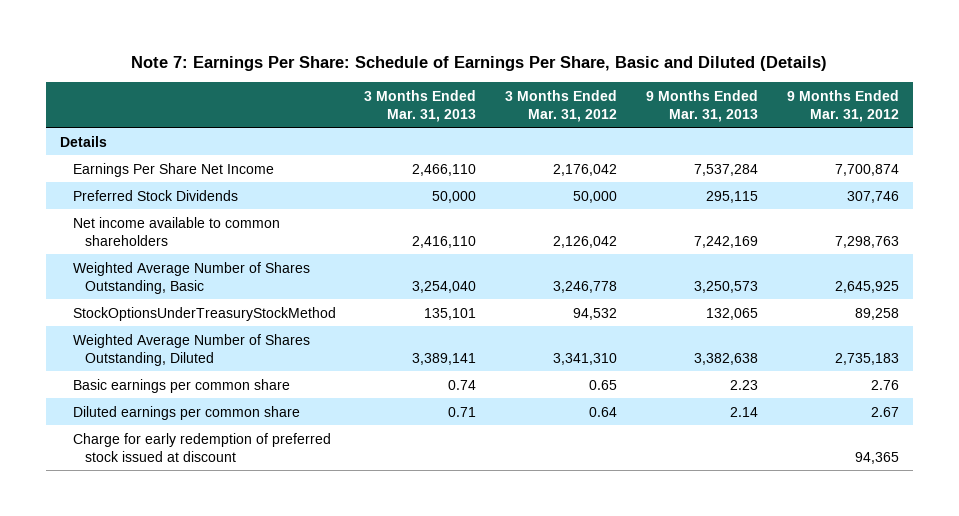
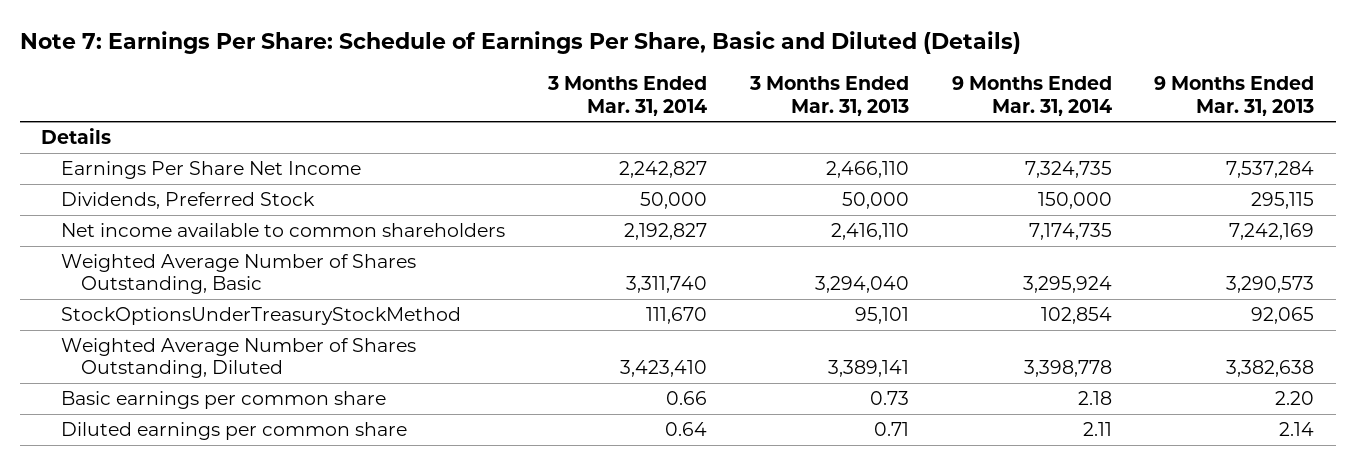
- | 3 Months Ended Mar. 31, 2013 | 3 Months Ended Mar. 31, 2012 | 9 Months Ended Mar. 31, 2013 | 9 Months Ended Mar. 31, 2012
+ | 3 Months Ended Mar. 31, 2014 | 3 Months Ended Mar. 31, 2013 | 9 Months Ended Mar. 31, 2014 | 9 Months Ended Mar. 31, 2013
- Preferred Stock Dividends | 50,000 | 50,000 | 295,115 | 307,746
+ Dividends, Preferred Stock | 50,000 | 50,000 | 150,000 | 295,115
- Weighted Average Number of Shares Outstanding, Basic | 3,254,040 | 3,246,778 | 3,250,573 | 2,645,925
- StockOptionsUnderTreasuryStockMethod | 135,101 | 94,532 | 132,065 | 89,258
+ Weighted Average Number of Shares Outstanding, Basic | 3,311,740 | 3,294,040 | 3,295,924 | 3,290,573
+ StockOptionsUnderTreasuryStockMethod | 111,670 | 95,101 | 102,854 | 92,065
- Basic earnings per common share | 0.74 | 0.65 | 2.23 | 2.76
+ Basic earnings per common share | 0.66 | 0.73 | 2.18 | 2.20
- Charge for early redemption of preferred stock issued at discount | | | | 94,365

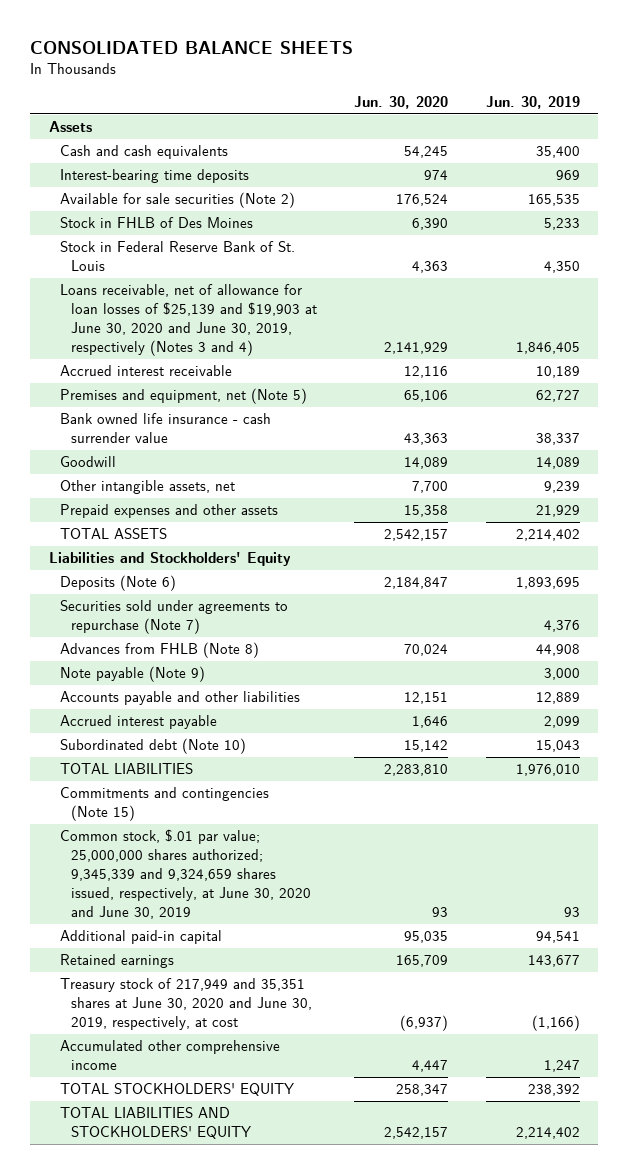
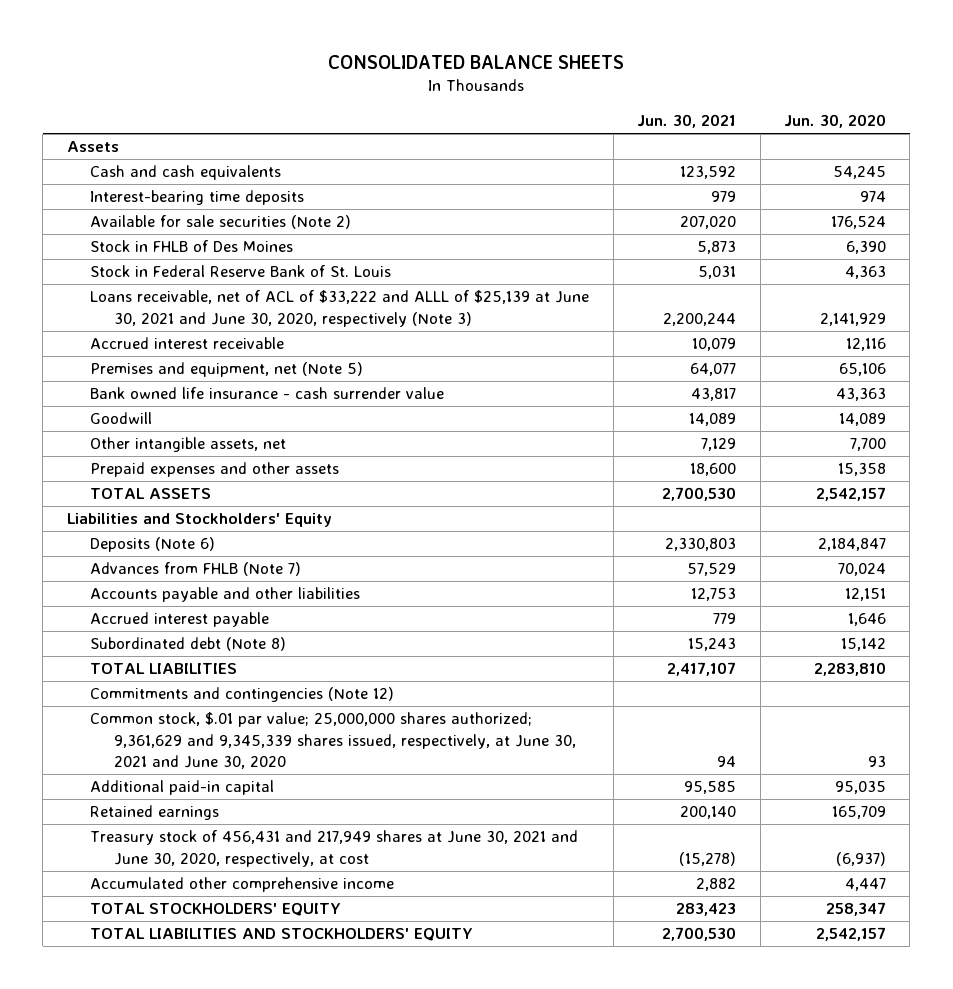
- | Jun. 30, 2020 | Jun. 30, 2019
+ | Jun. 30, 2021 | Jun. 30, 2020
- Loans receivable, net of allowance for loan losses of $25,139 and $19,903 at June 30, 2020 and June 30, 2019, respectively (Notes 3 and 4) | 2,141,929 | 1,846,405
+ Loans receivable, net of ACL of $33,222 and ALLL of $25,139 at June 30, 2021 and June 30, 2020, respectively (Note 3) | 2,200,244 | 2,141,929
- Securities sold under agreements to repurchase (Note 7) | | 4,376
- Advances from FHLB (Note 8) | 70,024 | 44,908
- Note payable (Note 9) | | 3,000
+ Advances from FHLB (Note 7) | 57,529 | 70,024
- Subordinated debt (Note 10) | 15,142 | 15,043
+ Subordinated debt (Note 8) | 15,243 | 15,142
- Commitments and contingencies (Note 15)
- Common stock, $.01 par value; 25,000,000 shares authorized; 9,345,339 and 9,324,659 shares issued, respectively, at June 30, 2020 and June 30, 2019 | 93 | 93
+ Commitments and contingencies (Note 12)
+ Common stock, $.01 par value; 25,000,000 shares authorized; 9,361,629 and 9,345,339 shares issued, respectively, at June 30, 2021 and June 30, 2020 | 94 | 93
- Treasury stock of 217,949 and 35,351 shares at June 30, 2020 and June 30, 2019, respectively, at cost | (6,937) | (1,166)
+ Treasury stock of 456,431 and 217,949 shares at June 30, 2021 and June 30, 2020, respectively, at cost | (15,278) | (6,937)

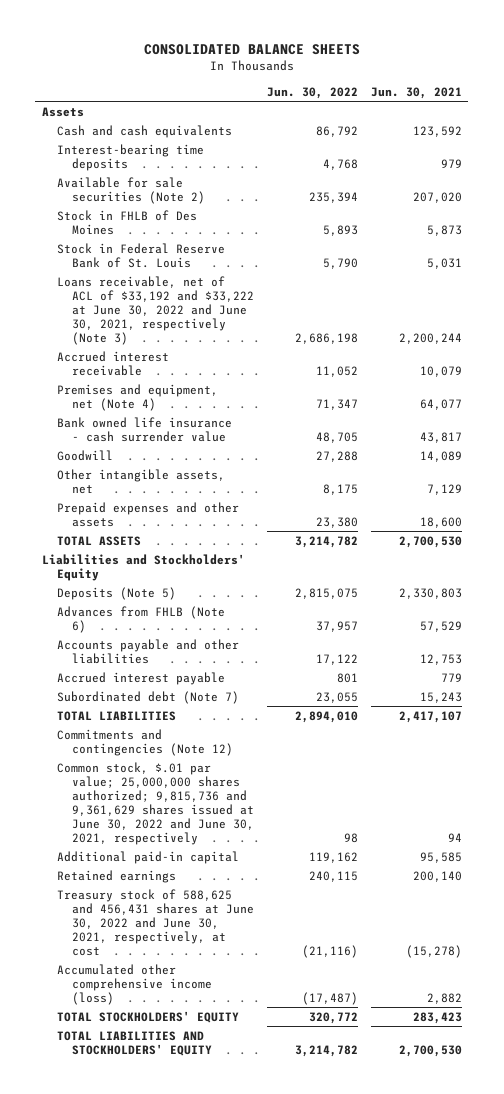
- | Jun. 30, 2021 | Jun. 30, 2020
+ | Jun. 30, 2022 | Jun. 30, 2021
- Loans receivable, net of ACL of $33,222 and ALLL of $25,139 at June 30, 2021 and June 30, 2020, respectively (Note 3) | 2,200,244 | 2,141,929
+ Loans receivable, net of ACL of $33,192 and $33,222 at June 30, 2022 and June 30, 2021, respectively (Note 3) | 2,686,198 | 2,200,244
- Premises and equipment, net (Note 5) | 64,077 | 65,106
+ Premises and equipment, net (Note 4) | 71,347 | 64,077
- Deposits (Note 6) | 2,330,803 | 2,184,847
- Advances from FHLB (Note 7) | 57,529 | 70,024
+ Deposits (Note 5) | 2,815,075 | 2,330,803
+ Advances from FHLB (Note 6) | 37,957 | 57,529
- Subordinated debt (Note 8) | 15,243 | 15,142
+ Subordinated debt (Note 7) | 23,055 | 15,243
- Common stock, $.01 par value; 25,000,000 shares authorized; 9,361,629 and 9,345,339 shares issued, respectively, at June 30, 2021 and June 30, 2020 | 94 | 93
+ Common stock, $.01 par value; 25,000,000 shares authorized; 9,815,736 and 9,361,629 shares issued at June 30, 2022 and June 30, 2021, respectively | 98 | 94
- Treasury stock of 456,431 and 217,949 shares at June 30, 2021 and June 30, 2020, respectively, at cost | (15,278) | (6,937)
- Accumulated other comprehensive income | 2,882 | 4,447
+ Treasury stock of 588,625 and 456,431 shares at June 30, 2022 and June 30, 2021, respectively, at cost | (21,116) | (15,278)
+ Accumulated other comprehensive income (loss) | (17,487) | 2,882

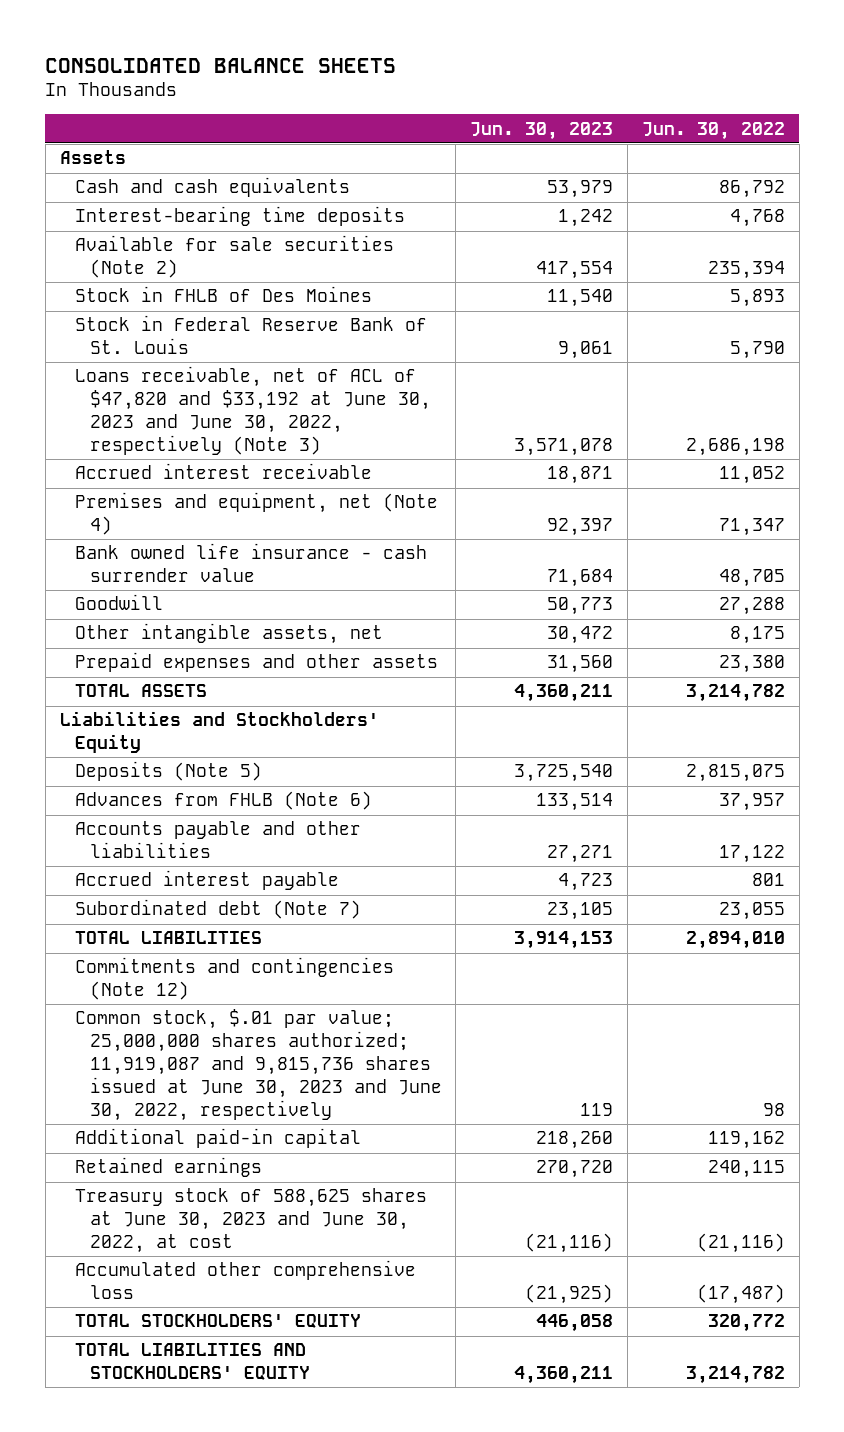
- | Jun. 30, 2022 | Jun. 30, 2021
+ | Jun. 30, 2023 | Jun. 30, 2022
- Loans receivable, net of ACL of $33,192 and $33,222 at June 30, 2022 and June 30, 2021, respectively (Note 3) | 2,686,198 | 2,200,244
+ Loans receivable, net of ACL of $47,820 and $33,192 at June 30, 2023 and June 30, 2022, respectively (Note 3) | 3,571,078 | 2,686,198
- Common stock, $.01 par value; 25,000,000 shares authorized; 9,815,736 and 9,361,629 shares issued at June 30, 2022 and June 30, 2021, respectively | 98 | 94
+ Common stock, $.01 par value; 25,000,000 shares authorized; 11,919,087 and 9,815,736 shares issued at June 30, 2023 and June 30, 2022, respectively | 119 | 98
- Treasury stock of 588,625 and 456,431 shares at June 30, 2022 and June 30, 2021, respectively, at cost | (21,116) | (15,278)
- Accumulated other comprehensive income (loss) | (17,487) | 2,882
+ Treasury stock of 588,625 shares at June 30, 2023 and June 30, 2022, at cost | (21,116) | (21,116)
+ Accumulated other comprehensive loss | (21,925) | (17,487)

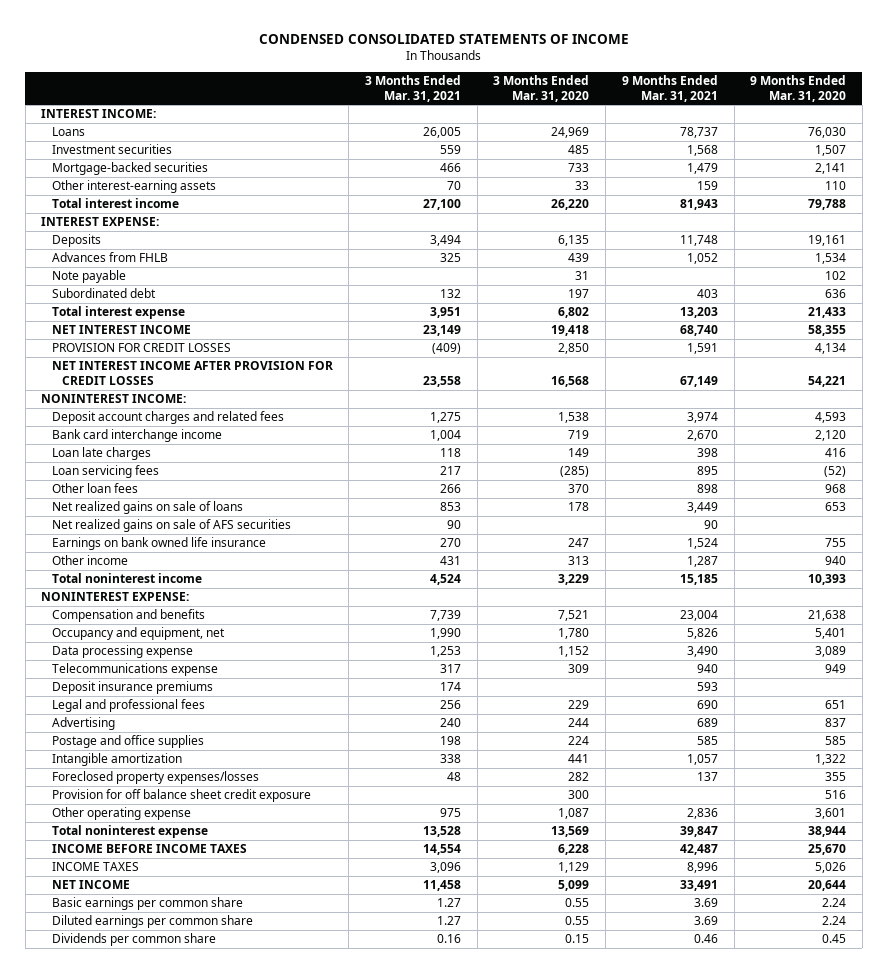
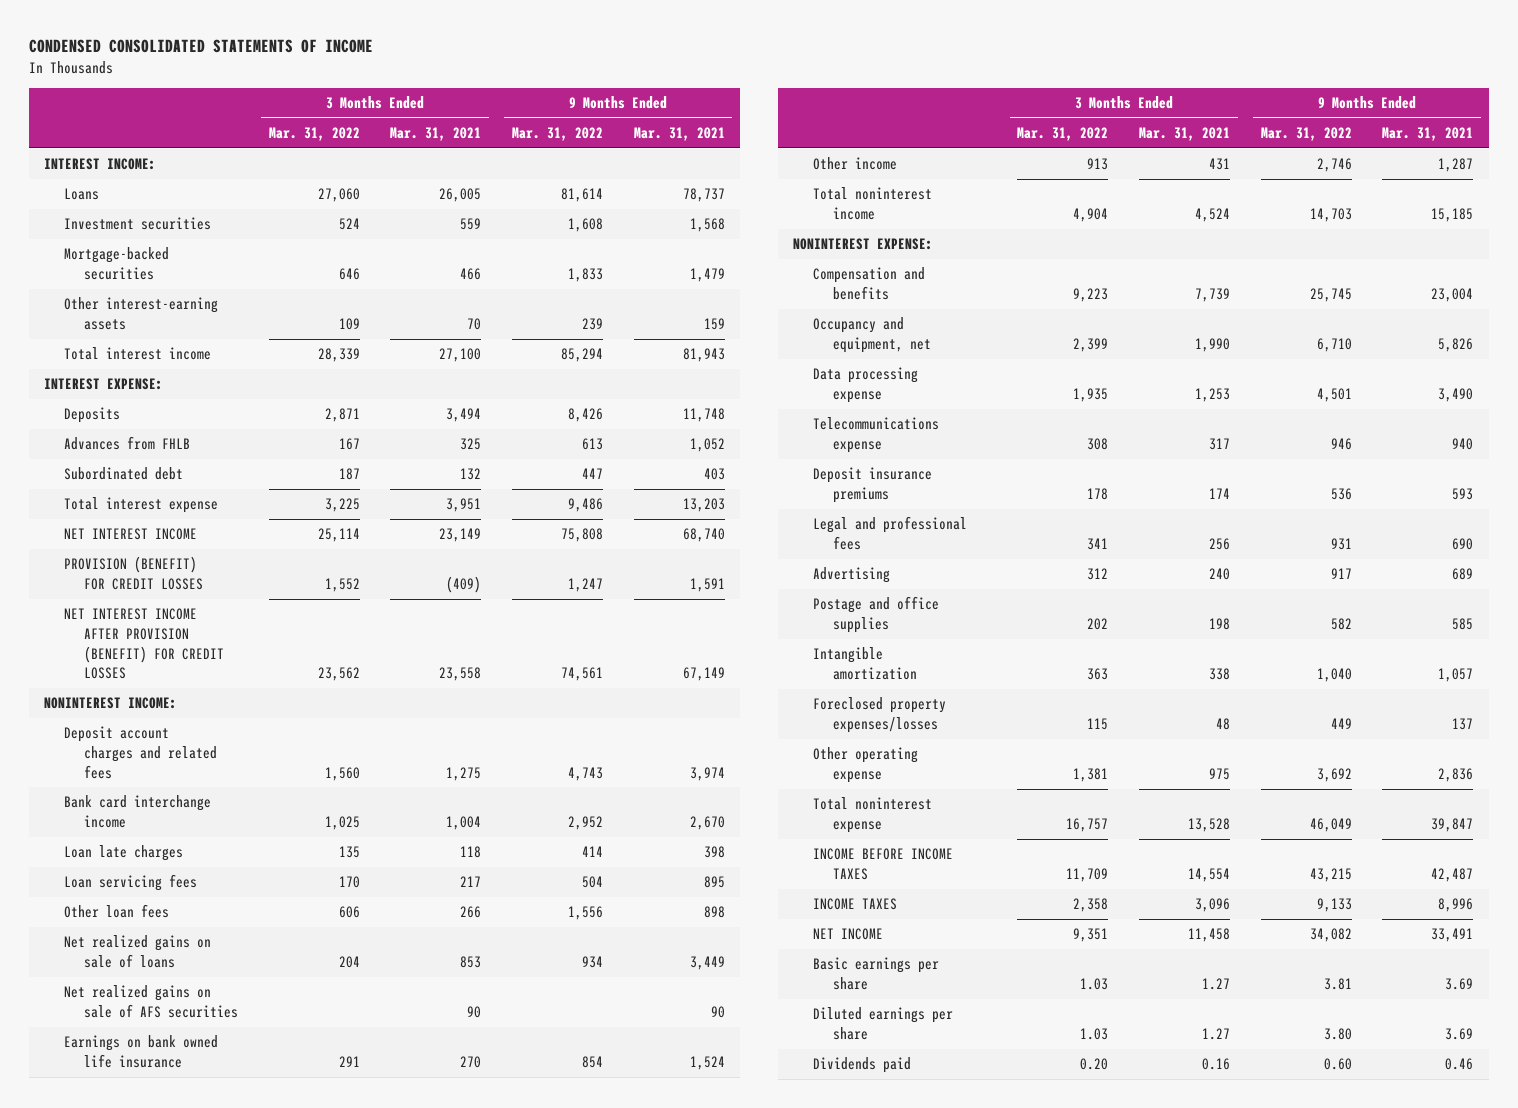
- | 3 Months Ended Mar. 31, 2021 | 3 Months Ended Mar. 31, 2020 | 9 Months Ended Mar. 31, 2021 | 9 Months Ended Mar. 31, 2020
+ | 3 Months Ended Mar. 31, 2022 | 3 Months Ended Mar. 31, 2021 | 9 Months Ended Mar. 31, 2022 | 9 Months Ended Mar. 31, 2021
- Note payable | | 31 | | 102
- PROVISION FOR CREDIT LOSSES | (409) | 2,850 | 1,591 | 4,134
- NET INTEREST INCOME AFTER PROVISION FOR CREDIT LOSSES | 23,558 | 16,568 | 67,149 | 54,221
+ PROVISION (BENEFIT) FOR CREDIT LOSSES | 1,552 | (409) | 1,247 | 1,591
+ NET INTEREST INCOME AFTER PROVISION (BENEFIT) FOR CREDIT LOSSES | 23,562 | 23,558 | 74,561 | 67,149
- Provision for off balance sheet credit exposure | | 300 | | 516
- Basic earnings per common share | 1.27 | 0.55 | 3.69 | 2.24
- Diluted earnings per common share | 1.27 | 0.55 | 3.69 | 2.24
- Dividends per common share | 0.16 | 0.15 | 0.46 | 0.45
+ Basic earnings per share | 1.03 | 1.27 | 3.81 | 3.69
+ Diluted earnings per share | 1.03 | 1.27 | 3.80 | 3.69
+ Dividends paid | 0.20 | 0.16 | 0.60 | 0.46

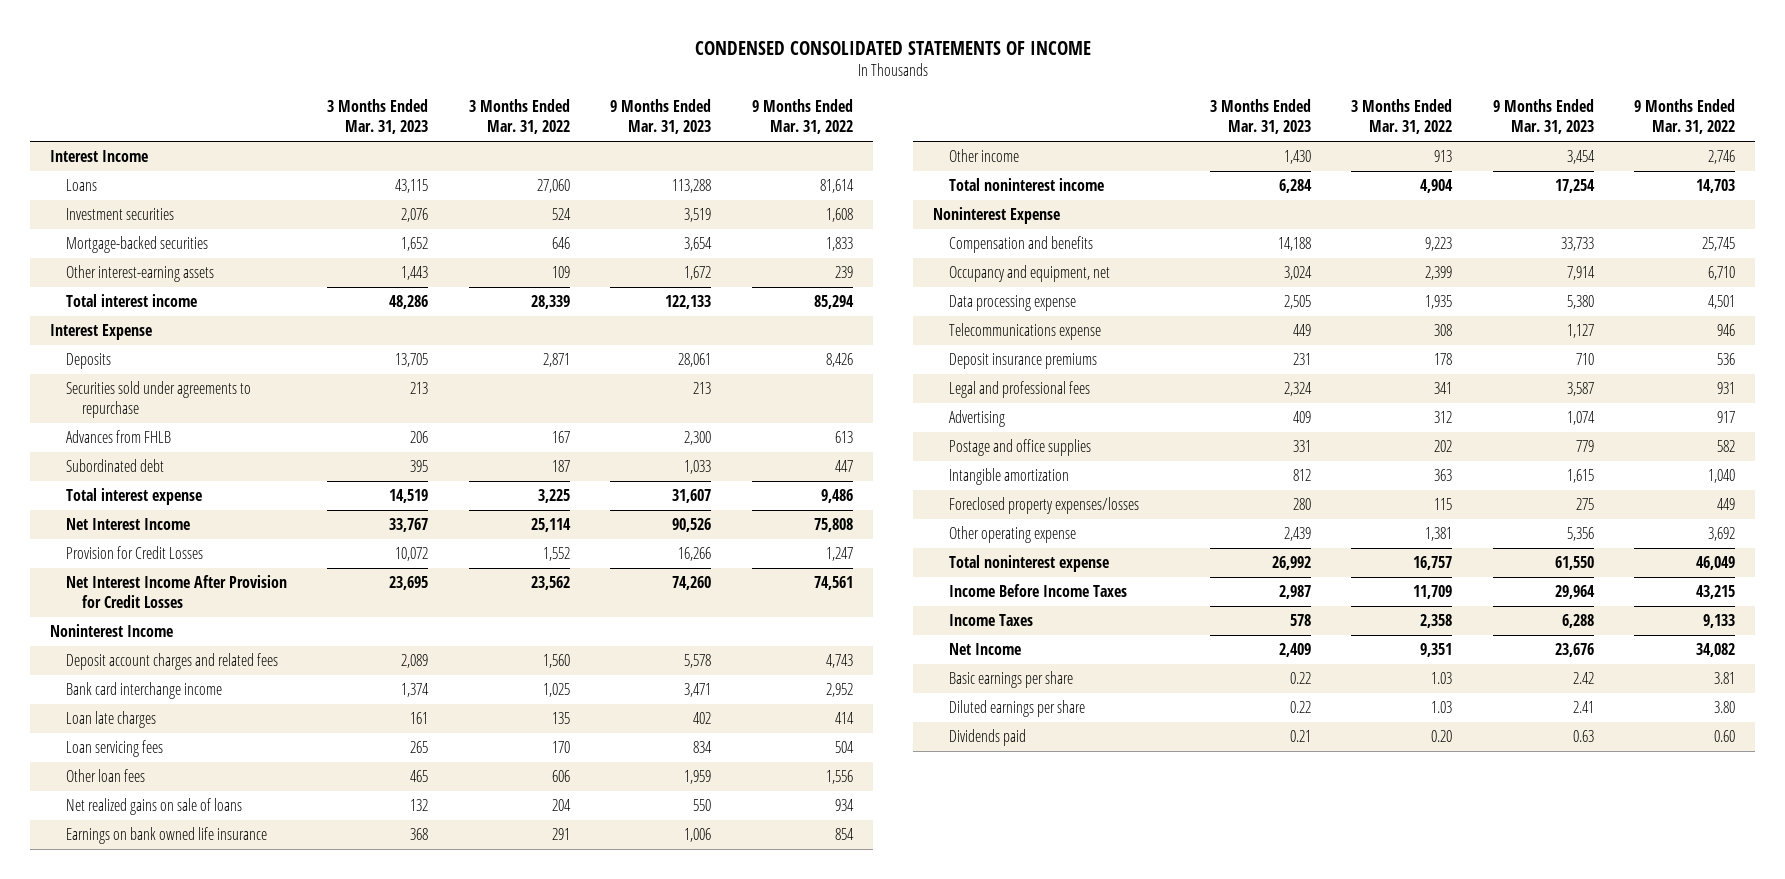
- | 3 Months Ended Mar. 31, 2022 | 3 Months Ended Mar. 31, 2021 | 9 Months Ended Mar. 31, 2022 | 9 Months Ended Mar. 31, 2021
+ | 3 Months Ended Mar. 31, 2023 | 3 Months Ended Mar. 31, 2022 | 9 Months Ended Mar. 31, 2023 | 9 Months Ended Mar. 31, 2022
- INTEREST INCOME:
+ Interest Income
- INTEREST EXPENSE:
+ Interest Expense
+ Securities sold under agreements to repurchase | 213 | | 213 |
- NET INTEREST INCOME | 25,114 | 23,149 | 75,808 | 68,740
- PROVISION (BENEFIT) FOR CREDIT LOSSES | 1,552 | (409) | 1,247 | 1,591
- NET INTEREST INCOME AFTER PROVISION (BENEFIT) FOR CREDIT LOSSES | 23,562 | 23,558 | 74,561 | 67,149
- NONINTEREST INCOME:
+ Net Interest Income | 33,767 | 25,114 | 90,526 | 75,808
+ Provision for Credit Losses | 10,072 | 1,552 | 16,266 | 1,247
+ Net Interest Income After Provision for Credit Losses | 23,695 | 23,562 | 74,260 | 74,561
+ Noninterest Income
- Net realized gains on sale of AFS securities | | 90 | | 90
- NONINTEREST EXPENSE:
+ Noninterest Expense
- INCOME BEFORE INCOME TAXES | 11,709 | 14,554 | 43,215 | 42,487
- INCOME TAXES | 2,358 | 3,096 | 9,133 | 8,996
- NET INCOME | 9,351 | 11,458 | 34,082 | 33,491
+ Income Before Income Taxes | 2,987 | 11,709 | 29,964 | 43,215
+ Income Taxes | 578 | 2,358 | 6,288 | 9,133
+ Net Income | 2,409 | 9,351 | 23,676 | 34,082

